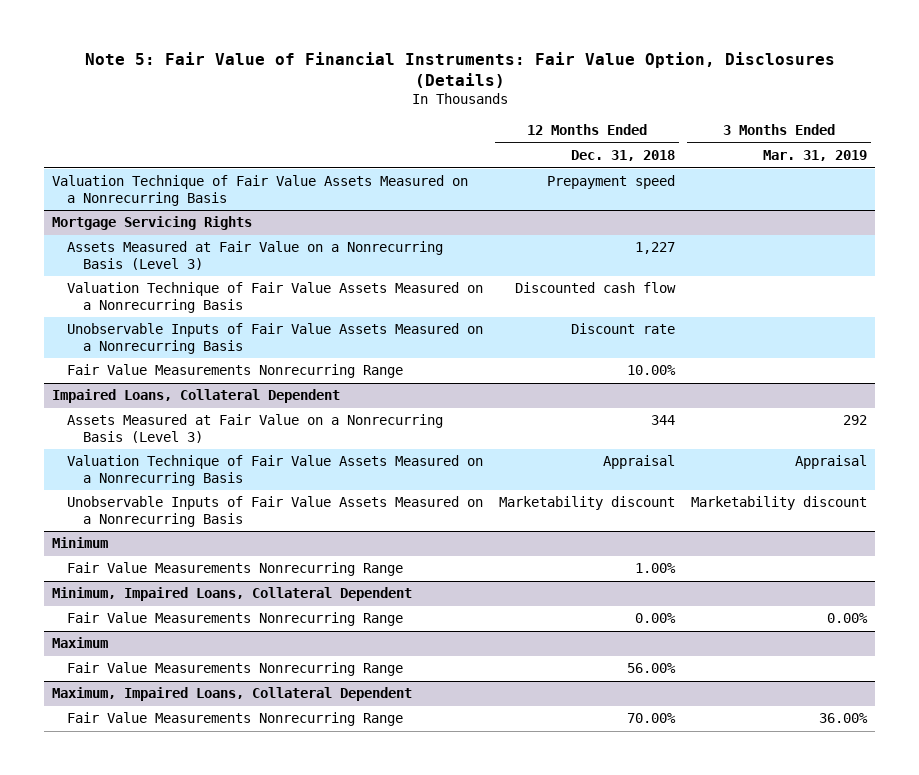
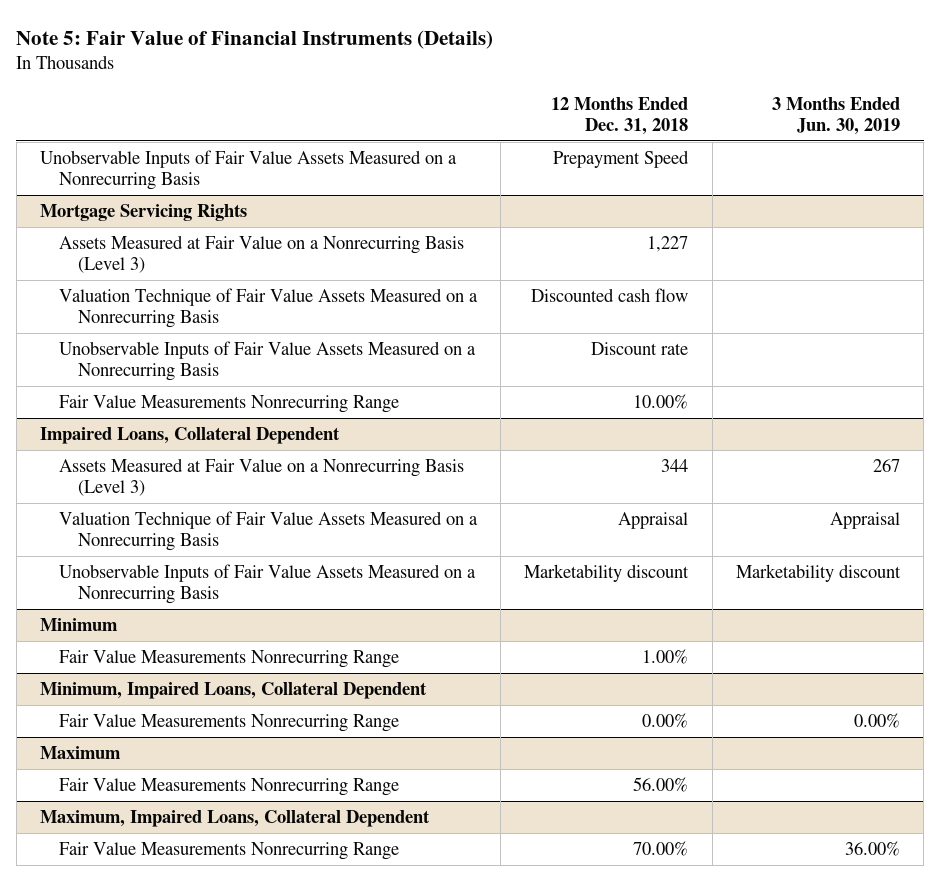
- Note 5: Fair Value of Financial Instruments: Fair Value Option, Disclosures (Details)
+ Note 5: Fair Value of Financial Instruments (Details)
- | 12 Months Ended Dec. 31, 2018 | 3 Months Ended Mar. 31, 2019
+ | 12 Months Ended Dec. 31, 2018 | 3 Months Ended Jun. 30, 2019
- Valuation Technique of Fair Value Assets Measured on a Nonrecurring Basis | Prepayment speed |
+ Unobservable Inputs of Fair Value Assets Measured on a Nonrecurring Basis | Prepayment Speed |

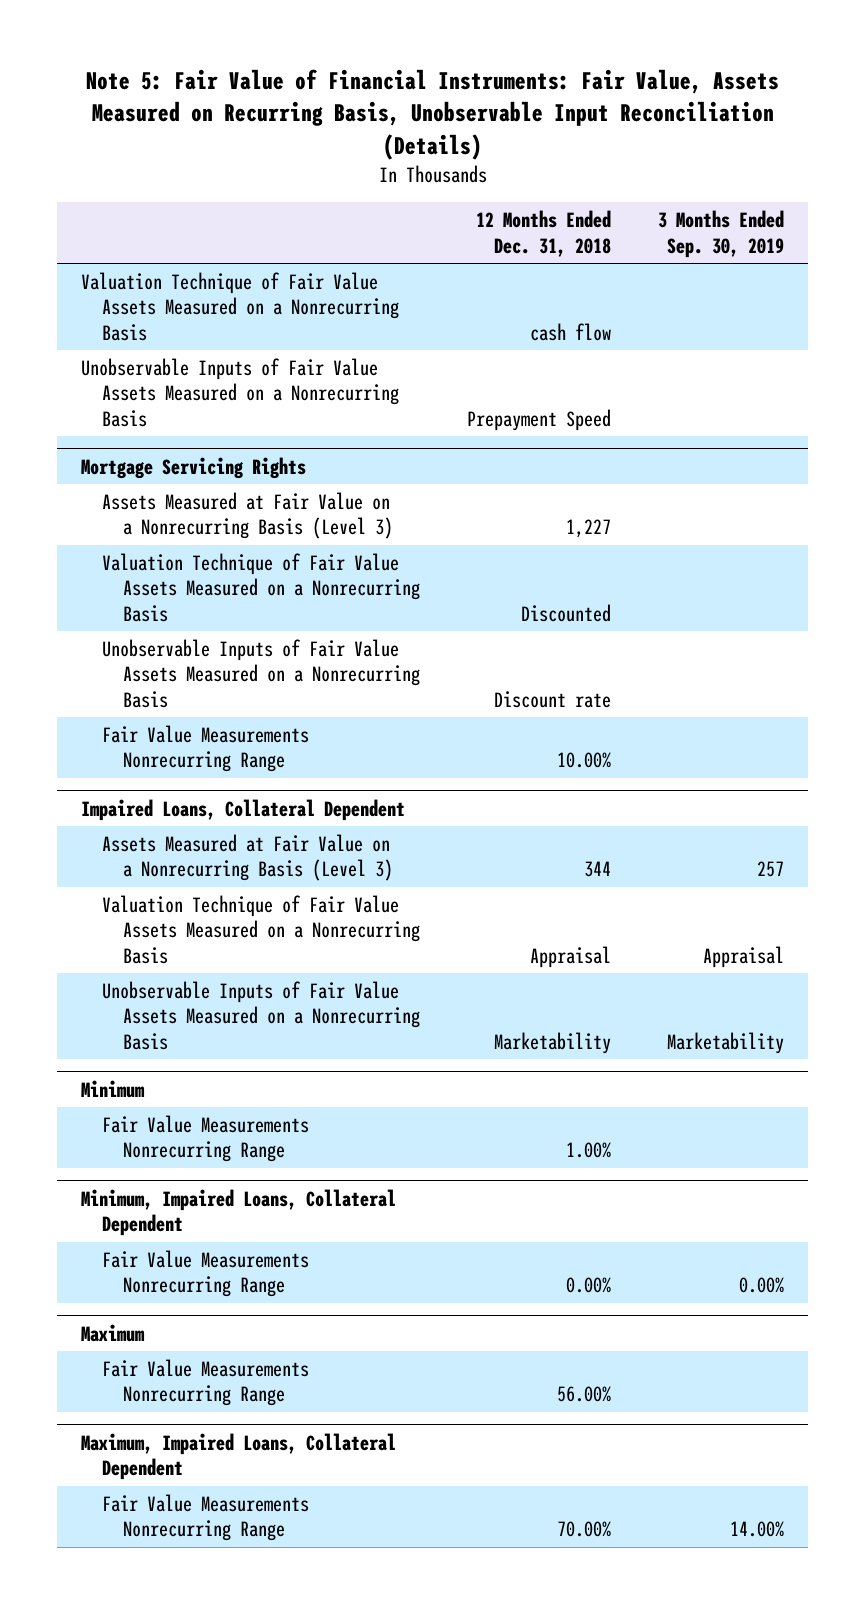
- Note 5: Fair Value of Financial Instruments (Details)
+ Note 5: Fair Value of Financial Instruments: Fair Value, Assets Measured on Recurring Basis, Unobservable Input Reconciliation (Details)
- | 12 Months Ended Dec. 31, 2018 | 3 Months Ended Jun. 30, 2019
+ | 12 Months Ended Dec. 31, 2018 | 3 Months Ended Sep. 30, 2019
+ Valuation Technique of Fair Value Assets Measured on a Nonrecurring Basis | cash flow |
@ Mortgage Servicing Rights
- Valuation Technique of Fair Value Assets Measured on a Nonrecurring Basis | Discounted cash flow |
+ Valuation Technique of Fair Value Assets Measured on a Nonrecurring Basis | Discounted |
@ Impaired Loans, Collateral Dependent
- Unobservable Inputs of Fair Value Assets Measured on a Nonrecurring Basis | Marketability discount | Marketability discount
+ Unobservable Inputs of Fair Value Assets Measured on a Nonrecurring Basis | Marketability | Marketability

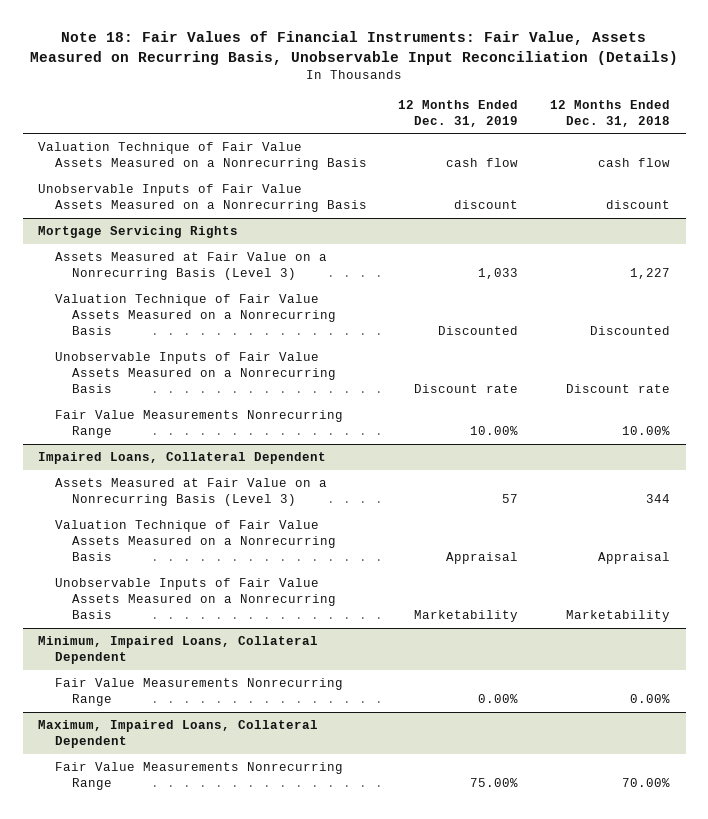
- Note 5: Fair Value of Financial Instruments: Fair Value, Assets Measured on Recurring Basis, Unobservable Input Reconciliation (Details)
+ Note 18: Fair Values of Financial Instruments: Fair Value, Assets Measured on Recurring Basis, Unobservable Input Reconciliation (Details)
- | 12 Months Ended Dec. 31, 2018 | 3 Months Ended Sep. 30, 2019
+ | 12 Months Ended Dec. 31, 2019 | 12 Months Ended Dec. 31, 2018
- Unobservable Inputs of Fair Value Assets Measured on a Nonrecurring Basis | Prepayment Speed |
+ Unobservable Inputs of Fair Value Assets Measured on a Nonrecurring Basis | discount | discount
- Minimum
- Fair Value Measurements Nonrecurring Range | 1.00% |
- Maximum
- Fair Value Measurements Nonrecurring Range | 56.00% |

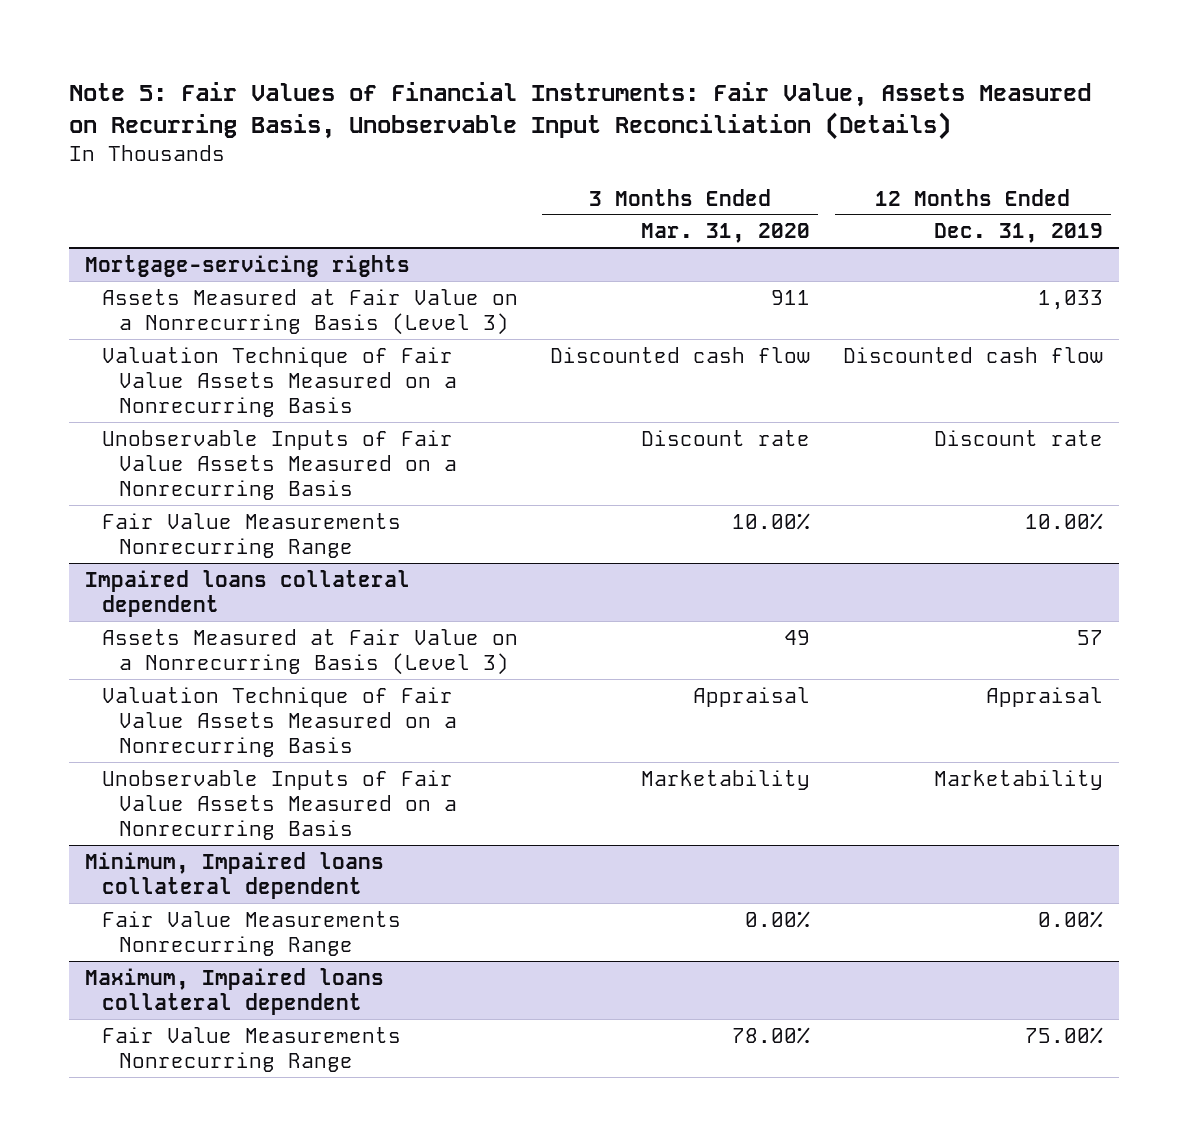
- Note 18: Fair Values of Financial Instruments: Fair Value, Assets Measured on Recurring Basis, Unobservable Input Reconciliation (Details)
+ Note 5: Fair Values of Financial Instruments: Fair Value, Assets Measured on Recurring Basis, Unobservable Input Reconciliation (Details)
- | 12 Months Ended Dec. 31, 2019 | 12 Months Ended Dec. 31, 2018
+ | 3 Months Ended Mar. 31, 2020 | 12 Months Ended Dec. 31, 2019
- Valuation Technique of Fair Value Assets Measured on a Nonrecurring Basis | cash flow | cash flow
- Unobservable Inputs of Fair Value Assets Measured on a Nonrecurring Basis | discount | discount
- Mortgage Servicing Rights
+ Mortgage-servicing rights
- Valuation Technique of Fair Value Assets Measured on a Nonrecurring Basis | Discounted | Discounted
+ Valuation Technique of Fair Value Assets Measured on a Nonrecurring Basis | Discounted cash flow | Discounted cash flow
- Impaired Loans, Collateral Dependent
+ Impaired loans collateral dependent
- Minimum, Impaired Loans, Collateral Dependent
+ Minimum, Impaired loans collateral dependent
- Maximum, Impaired Loans, Collateral Dependent
+ Maximum, Impaired loans collateral dependent

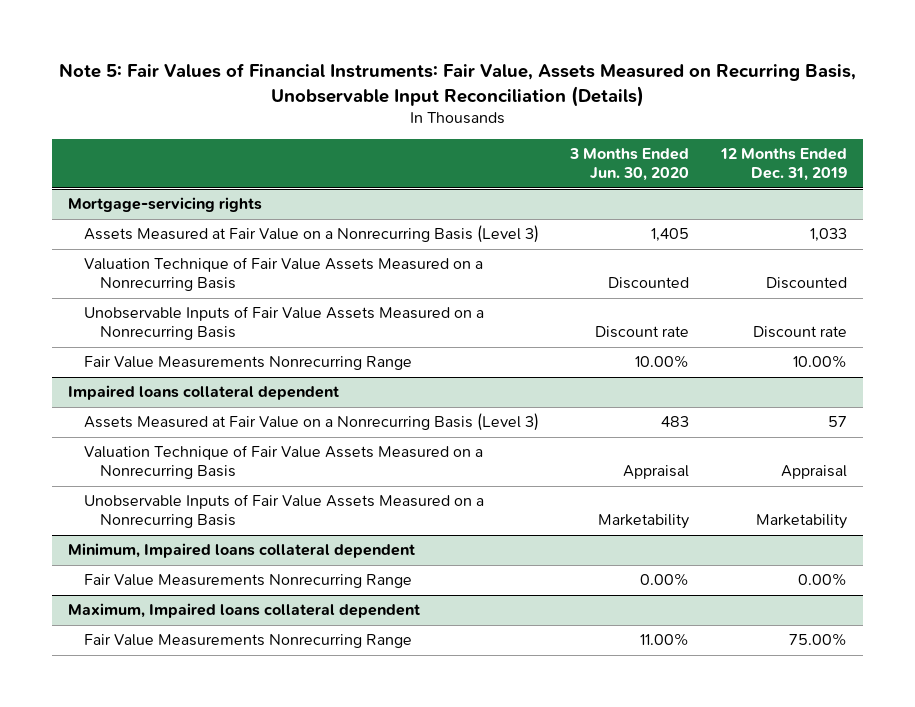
- | 3 Months Ended Mar. 31, 2020 | 12 Months Ended Dec. 31, 2019
+ | 3 Months Ended Jun. 30, 2020 | 12 Months Ended Dec. 31, 2019
@ Mortgage-servicing rights
- Valuation Technique of Fair Value Assets Measured on a Nonrecurring Basis | Discounted cash flow | Discounted cash flow
+ Valuation Technique of Fair Value Assets Measured on a Nonrecurring Basis | Discounted | Discounted

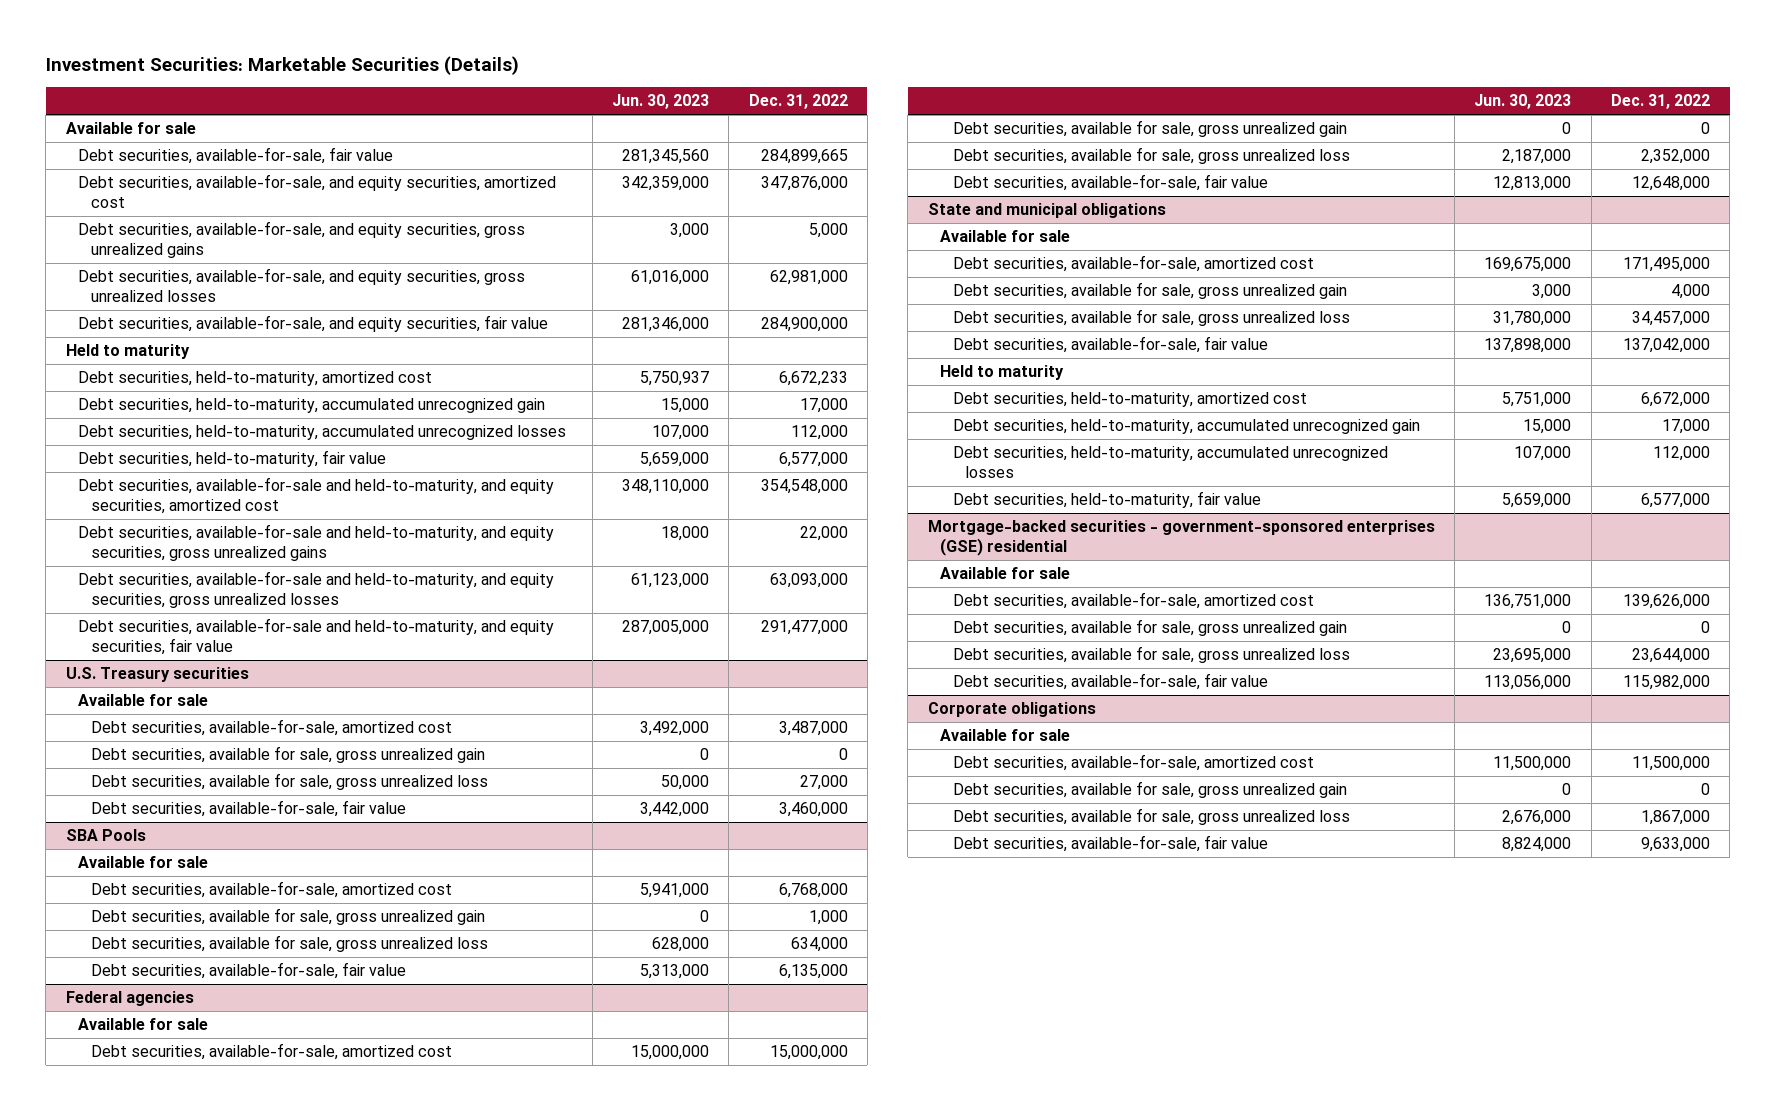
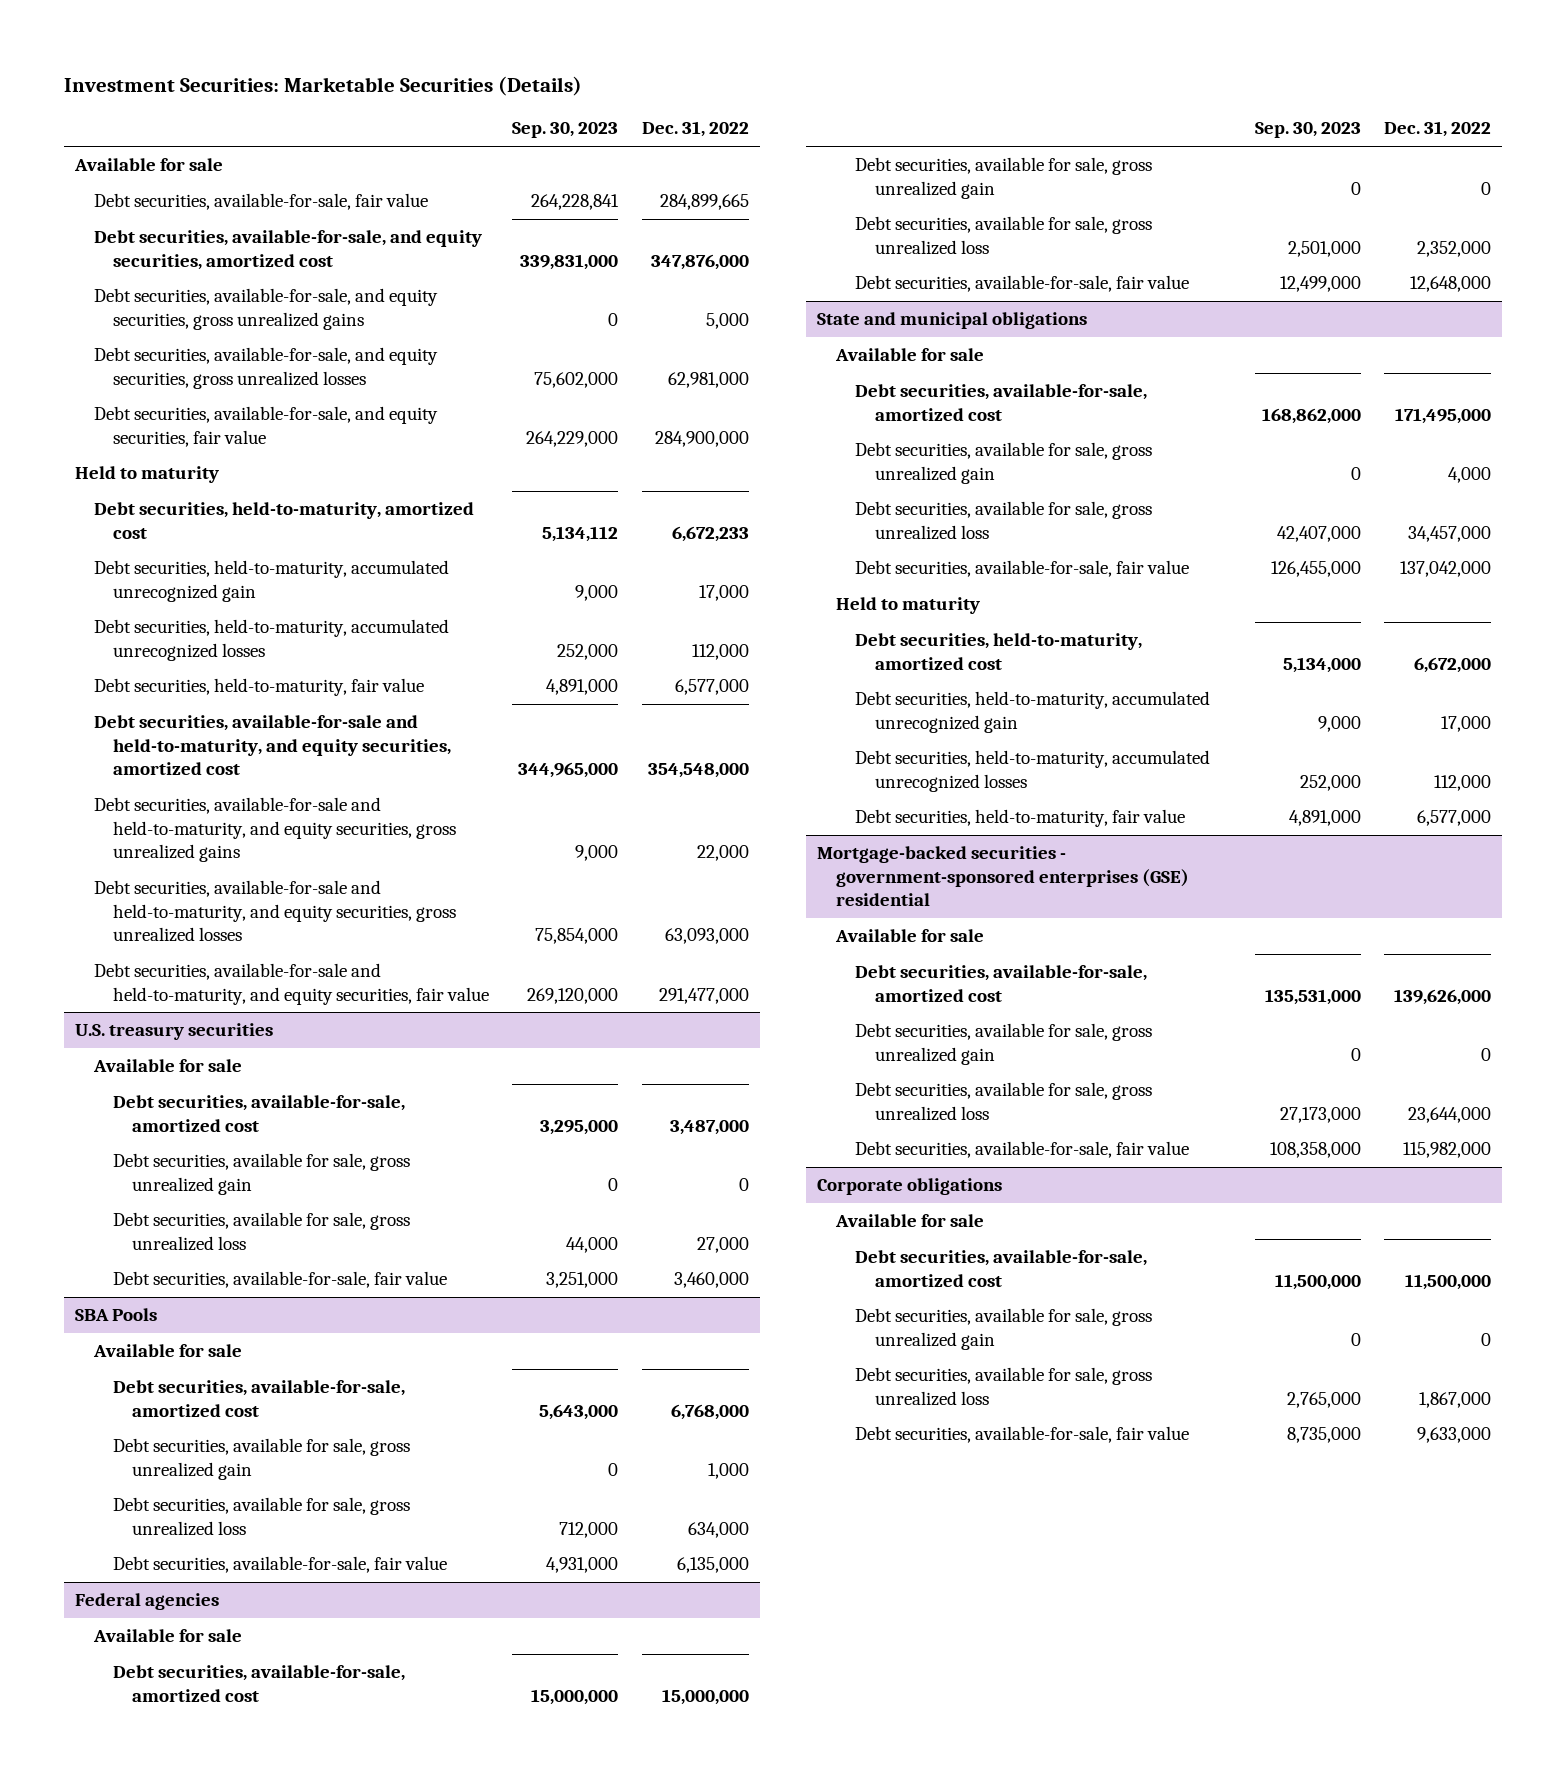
- | Jun. 30, 2023 | Dec. 31, 2022
+ | Sep. 30, 2023 | Dec. 31, 2022
- U.S. Treasury securities
+ U.S. treasury securities

